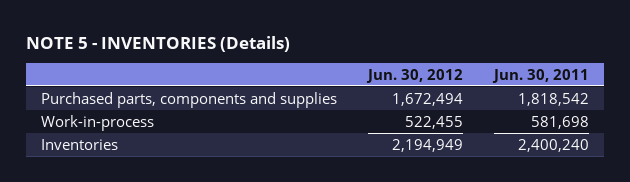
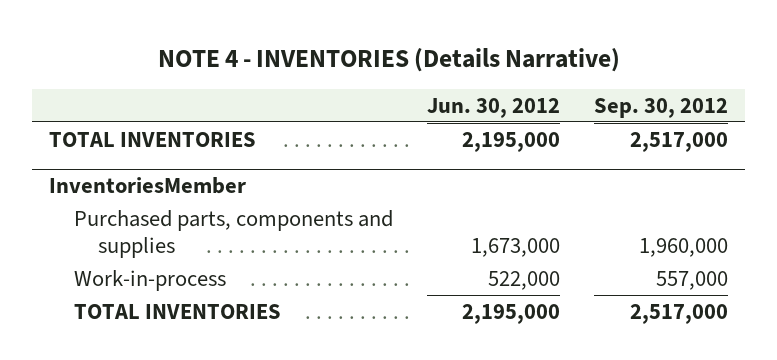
- NOTE 5 - INVENTORIES (Details)
+ NOTE 4 - INVENTORIES (Details Narrative)
- | Jun. 30, 2012 | Jun. 30, 2011
+ | Jun. 30, 2012 | Sep. 30, 2012
- Purchased parts, components and supplies | 1,672,494 | 1,818,542
- Work-in-process | 522,455 | 581,698
- Inventories | 2,194,949 | 2,400,240
+ TOTAL INVENTORIES | 2,195,000 | 2,517,000
+ InventoriesMember
+ Purchased parts, components and supplies | 1,673,000 | 1,960,000
+ Work-in-process | 522,000 | 557,000
+ TOTAL INVENTORIES | 2,195,000 | 2,517,000

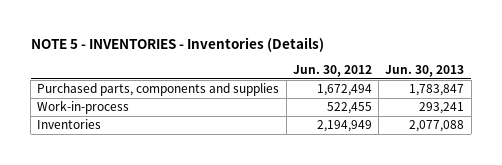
- NOTE 4 - INVENTORIES (Details Narrative)
+ NOTE 5 - INVENTORIES - Inventories (Details)
- | Jun. 30, 2012 | Sep. 30, 2012
+ | Jun. 30, 2012 | Jun. 30, 2013
- TOTAL INVENTORIES | 2,195,000 | 2,517,000
- InventoriesMember
- Purchased parts, components and supplies | 1,673,000 | 1,960,000
- Work-in-process | 522,000 | 557,000
- TOTAL INVENTORIES | 2,195,000 | 2,517,000
+ Purchased parts, components and supplies | 1,672,494 | 1,783,847
+ Work-in-process | 522,455 | 293,241
+ Inventories | 2,194,949 | 2,077,088

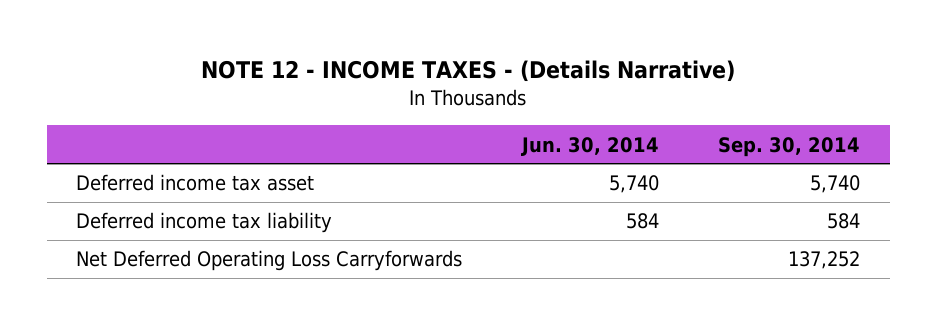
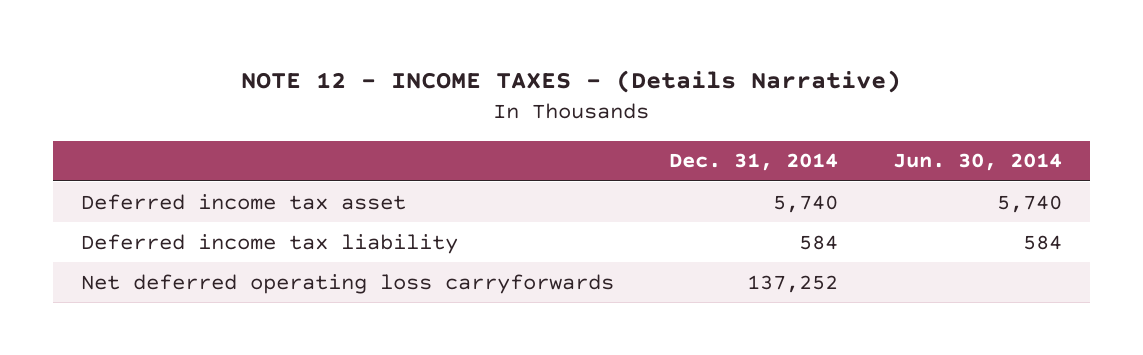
- | Jun. 30, 2014 | Sep. 30, 2014
+ | Dec. 31, 2014 | Jun. 30, 2014
- Net Deferred Operating Loss Carryforwards | | 137,252
+ Net deferred operating loss carryforwards | 137,252 |

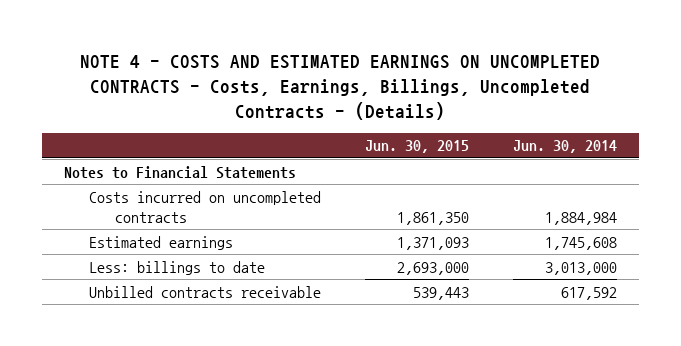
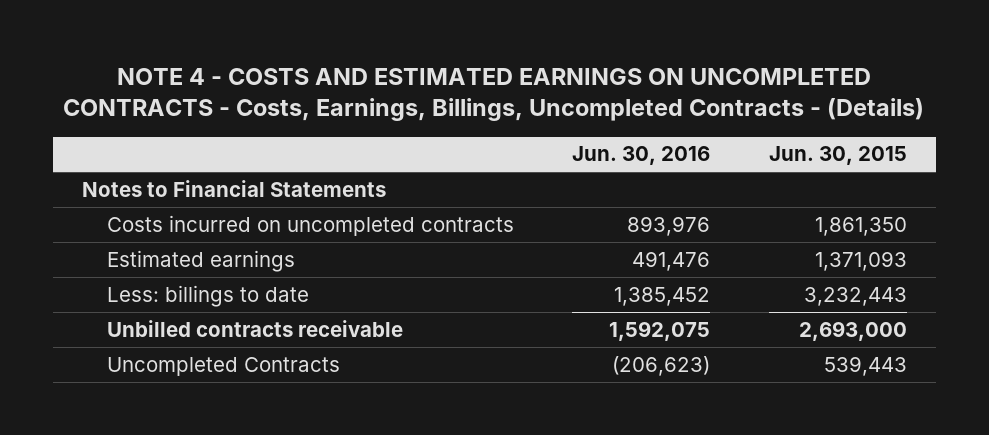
- | Jun. 30, 2015 | Jun. 30, 2014
+ | Jun. 30, 2016 | Jun. 30, 2015
- Less: billings to date | 2,693,000 | 3,013,000
- Unbilled contracts receivable | 539,443 | 617,592
+ Less: billings to date | 1,385,452 | 3,232,443
+ Unbilled contracts receivable | 1,592,075 | 2,693,000
+ Uncompleted Contracts | (206,623) | 539,443

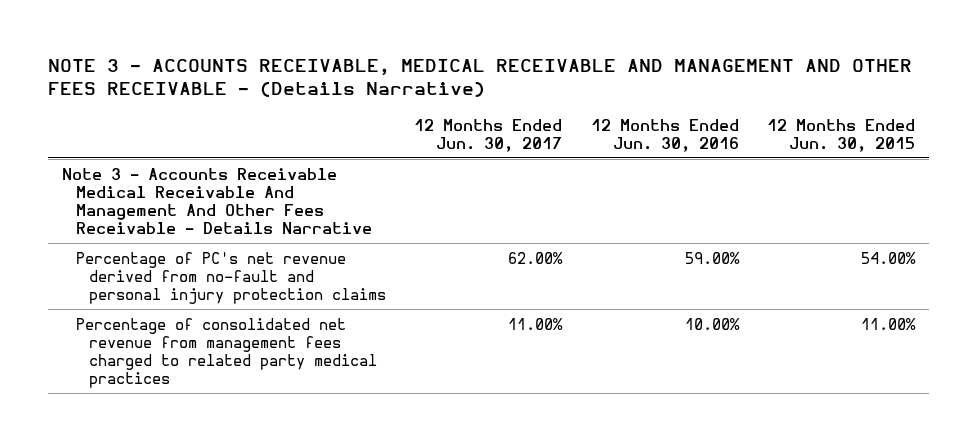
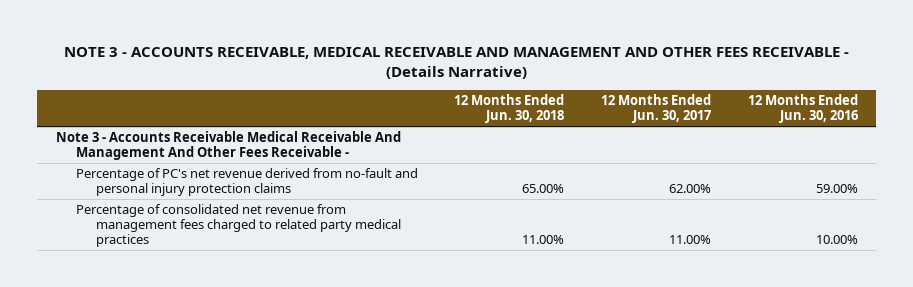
- | 12 Months Ended Jun. 30, 2017 | 12 Months Ended Jun. 30, 2016 | 12 Months Ended Jun. 30, 2015
+ | 12 Months Ended Jun. 30, 2018 | 12 Months Ended Jun. 30, 2017 | 12 Months Ended Jun. 30, 2016
- Note 3 - Accounts Receivable Medical Receivable And Management And Other Fees Receivable - Details Narrative
+ Note 3 - Accounts Receivable Medical Receivable And Management And Other Fees Receivable -

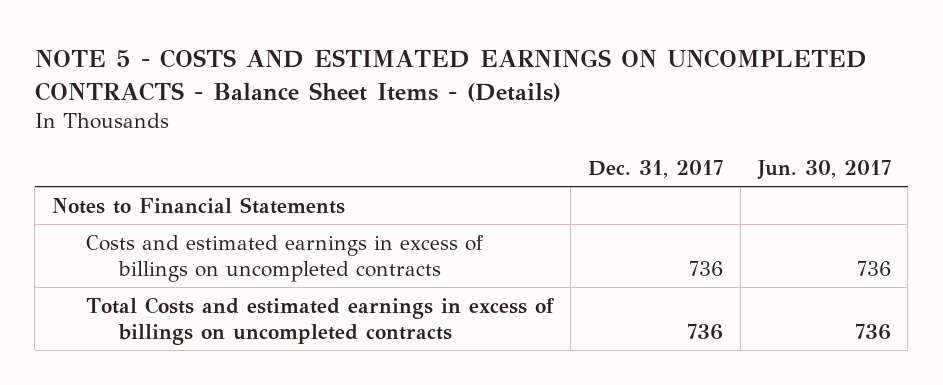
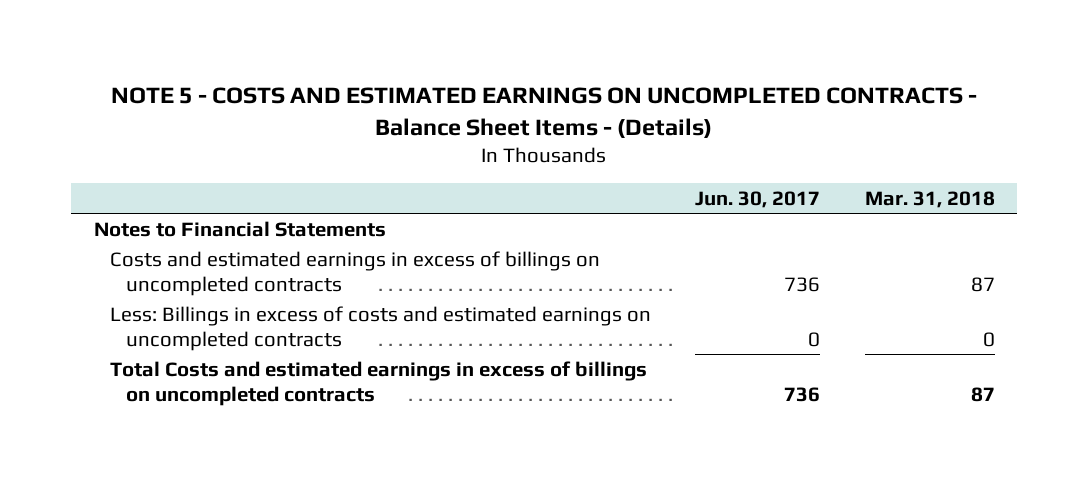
- | Dec. 31, 2017 | Jun. 30, 2017
+ | Jun. 30, 2017 | Mar. 31, 2018
+ Less: Billings in excess of costs and estimated earnings on uncompleted contracts | 0 | 0

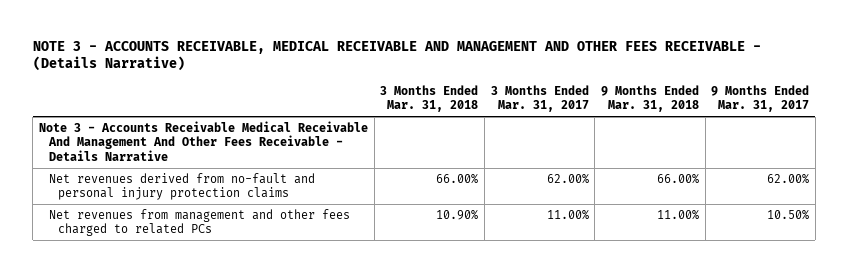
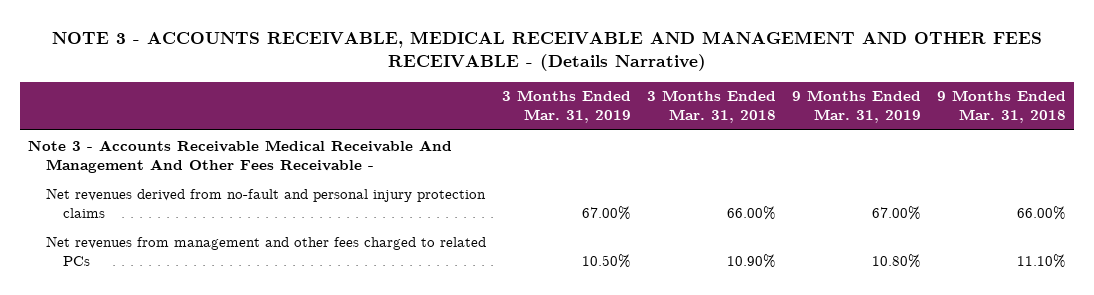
- | 3 Months Ended Mar. 31, 2018 | 3 Months Ended Mar. 31, 2017 | 9 Months Ended Mar. 31, 2018 | 9 Months Ended Mar. 31, 2017
+ | 3 Months Ended Mar. 31, 2019 | 3 Months Ended Mar. 31, 2018 | 9 Months Ended Mar. 31, 2019 | 9 Months Ended Mar. 31, 2018
- Note 3 - Accounts Receivable Medical Receivable And Management And Other Fees Receivable - Details Narrative
+ Note 3 - Accounts Receivable Medical Receivable And Management And Other Fees Receivable -
- Net revenues from management and other fees charged to related PCs | 10.90% | 11.00% | 11.00% | 10.50%
+ Net revenues from management and other fees charged to related PCs | 10.50% | 10.90% | 10.80% | 11.10%

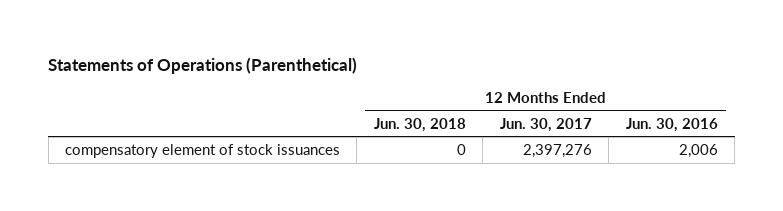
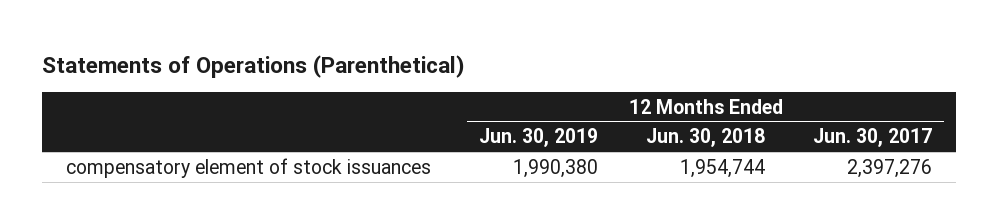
- | 12 Months Ended Jun. 30, 2018 | 12 Months Ended Jun. 30, 2017 | 12 Months Ended Jun. 30, 2016
+ | 12 Months Ended Jun. 30, 2019 | 12 Months Ended Jun. 30, 2018 | 12 Months Ended Jun. 30, 2017
- compensatory element of stock issuances | 0 | 2,397,276 | 2,006
+ compensatory element of stock issuances | 1,990,380 | 1,954,744 | 2,397,276

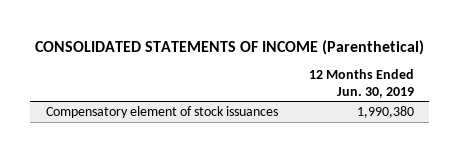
- Statements of Operations (Parenthetical)
+ CONSOLIDATED STATEMENTS OF INCOME (Parenthetical)
- | 12 Months Ended Jun. 30, 2019 | 12 Months Ended Jun. 30, 2018 | 12 Months Ended Jun. 30, 2017
+ | 12 Months Ended Jun. 30, 2019
- compensatory element of stock issuances | 1,990,380 | 1,954,744 | 2,397,276
+ Compensatory element of stock issuances | 1,990,380

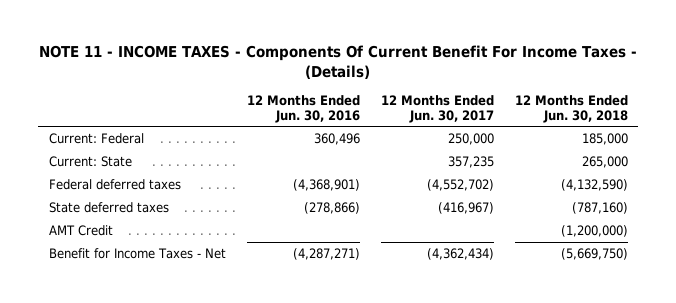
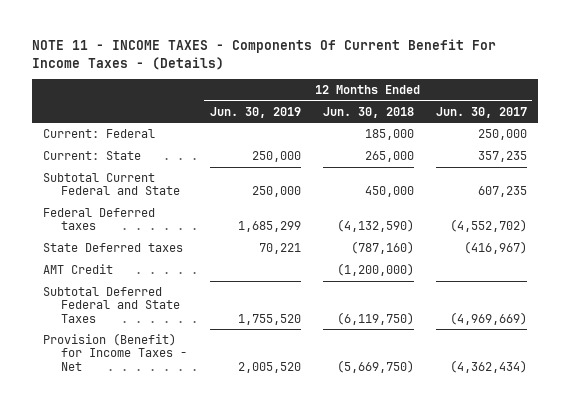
- | 12 Months Ended Jun. 30, 2016 | 12 Months Ended Jun. 30, 2017 | 12 Months Ended Jun. 30, 2018
+ | 12 Months Ended Jun. 30, 2019 | 12 Months Ended Jun. 30, 2018 | 12 Months Ended Jun. 30, 2017
- Federal deferred taxes | (4,368,901) | (4,552,702) | (4,132,590)
- State deferred taxes | (278,866) | (416,967) | (787,160)
+ Subtotal Current Federal and State | 250,000 | 450,000 | 607,235
+ Federal Deferred taxes | 1,685,299 | (4,132,590) | (4,552,702)
+ State Deferred taxes | 70,221 | (787,160) | (416,967)
- Benefit for Income Taxes - Net | (4,287,271) | (4,362,434) | (5,669,750)
+ Subtotal Deferred Federal and State Taxes | 1,755,520 | (6,119,750) | (4,969,669)
+ Provision (Benefit) for Income Taxes - Net | 2,005,520 | (5,669,750) | (4,362,434)

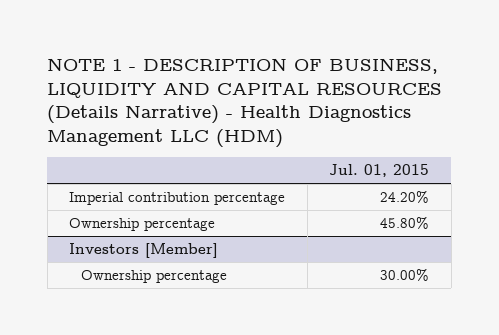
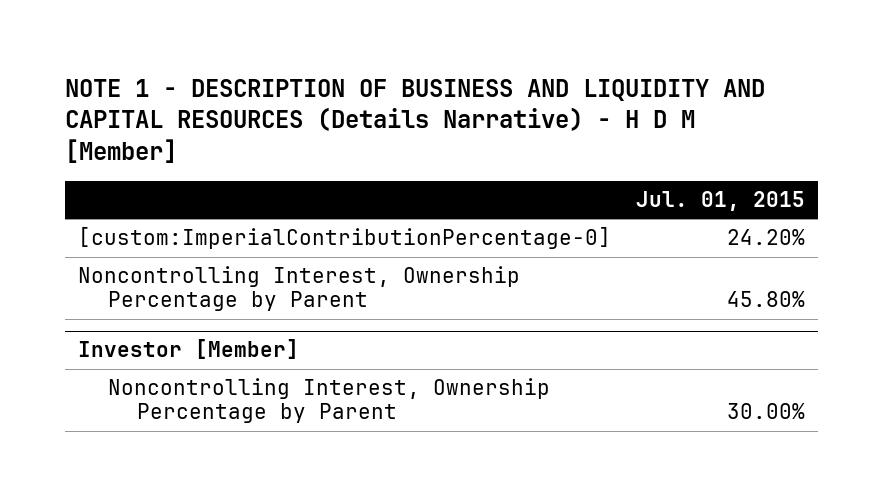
- NOTE 1 - DESCRIPTION OF BUSINESS, LIQUIDITY AND CAPITAL RESOURCES (Details Narrative) - Health Diagnostics Management LLC (HDM)
+ NOTE 1 - DESCRIPTION OF BUSINESS AND LIQUIDITY AND CAPITAL RESOURCES (Details Narrative) - H D M [Member]
- Imperial contribution percentage | 24.20%
- Ownership percentage | 45.80%
- Investors [Member]
- Ownership percentage | 30.00%
+ [custom:ImperialContributionPercentage-0] | 24.20%
+ Noncontrolling Interest, Ownership Percentage by Parent | 45.80%
+ Investor [Member]
+ Noncontrolling Interest, Ownership Percentage by Parent | 30.00%

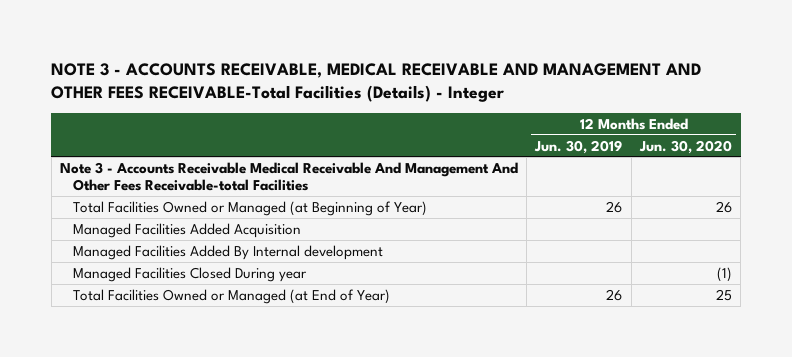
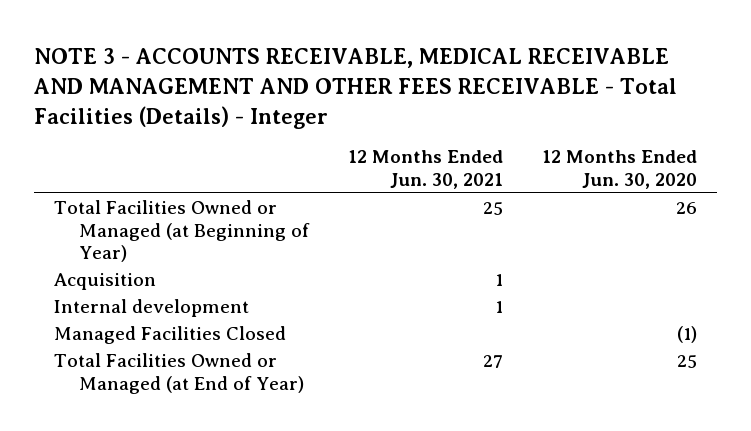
- NOTE 3 - ACCOUNTS RECEIVABLE, MEDICAL RECEIVABLE AND MANAGEMENT AND OTHER FEES RECEIVABLE-Total Facilities (Details) - Integer
+ NOTE 3 - ACCOUNTS RECEIVABLE, MEDICAL RECEIVABLE AND MANAGEMENT AND OTHER FEES RECEIVABLE - Total Facilities (Details) - Integer
- | 12 Months Ended Jun. 30, 2019 | 12 Months Ended Jun. 30, 2020
+ | 12 Months Ended Jun. 30, 2021 | 12 Months Ended Jun. 30, 2020
- Note 3 - Accounts Receivable Medical Receivable And Management And Other Fees Receivable-total Facilities
- Managed Facilities Added Acquisition
- Managed Facilities Added By Internal development
- Managed Facilities Closed During year | | (1)
+ Acquisition | 1 |
+ Internal development | 1 |
+ Managed Facilities Closed | | (1)

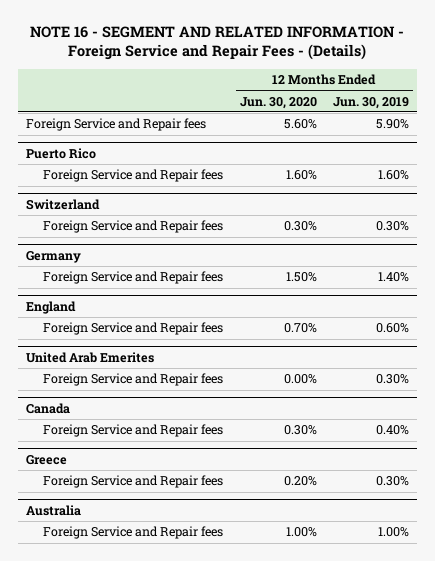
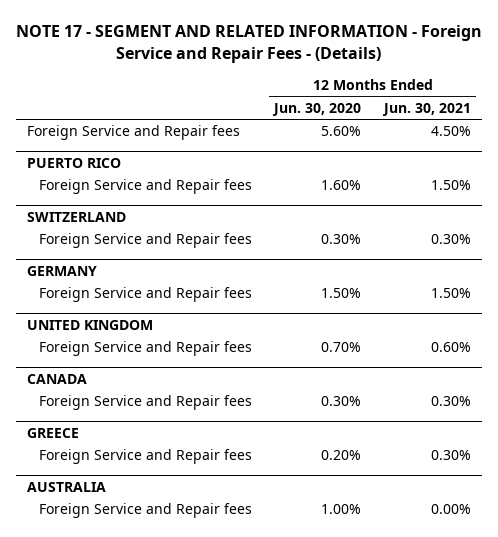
- NOTE 16 - SEGMENT AND RELATED INFORMATION - Foreign Service and Repair Fees - (Details)
+ NOTE 17 - SEGMENT AND RELATED INFORMATION - Foreign Service and Repair Fees - (Details)
- | 12 Months Ended Jun. 30, 2020 | 12 Months Ended Jun. 30, 2019
+ | 12 Months Ended Jun. 30, 2020 | 12 Months Ended Jun. 30, 2021
- Puerto Rico
+ PUERTO RICO
- Switzerland
+ SWITZERLAND
- Germany
+ GERMANY
- England
+ UNITED KINGDOM
- United Arab Emerites
- Foreign Service and Repair fees | 0.00% | 0.30%
- Canada
+ CANADA
- Greece
+ GREECE
- Australia
+ AUSTRALIA

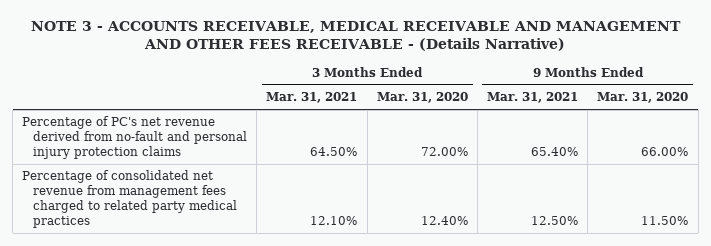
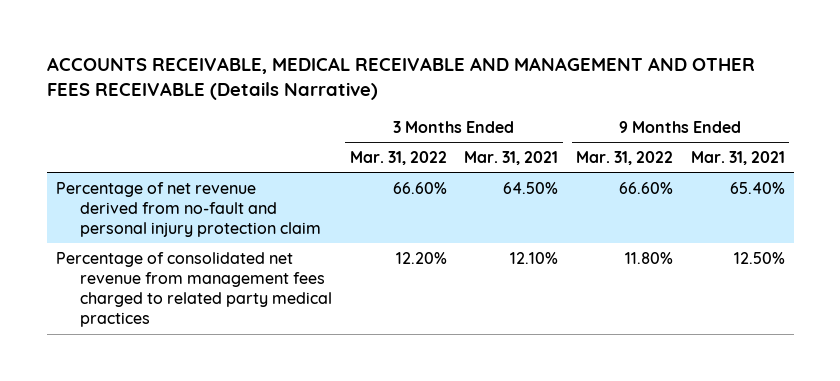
- NOTE 3 - ACCOUNTS RECEIVABLE, MEDICAL RECEIVABLE AND MANAGEMENT AND OTHER FEES RECEIVABLE - (Details Narrative)
+ ACCOUNTS RECEIVABLE, MEDICAL RECEIVABLE AND MANAGEMENT AND OTHER FEES RECEIVABLE (Details Narrative)
- | 3 Months Ended Mar. 31, 2021 | 3 Months Ended Mar. 31, 2020 | 9 Months Ended Mar. 31, 2021 | 9 Months Ended Mar. 31, 2020
+ | 3 Months Ended Mar. 31, 2022 | 3 Months Ended Mar. 31, 2021 | 9 Months Ended Mar. 31, 2022 | 9 Months Ended Mar. 31, 2021
- Percentage of PC's net revenue derived from no-fault and personal injury protection claims | 64.50% | 72.00% | 65.40% | 66.00%
+ Percentage of net revenue derived from no-fault and personal injury protection claim | 66.60% | 64.50% | 66.60% | 65.40%

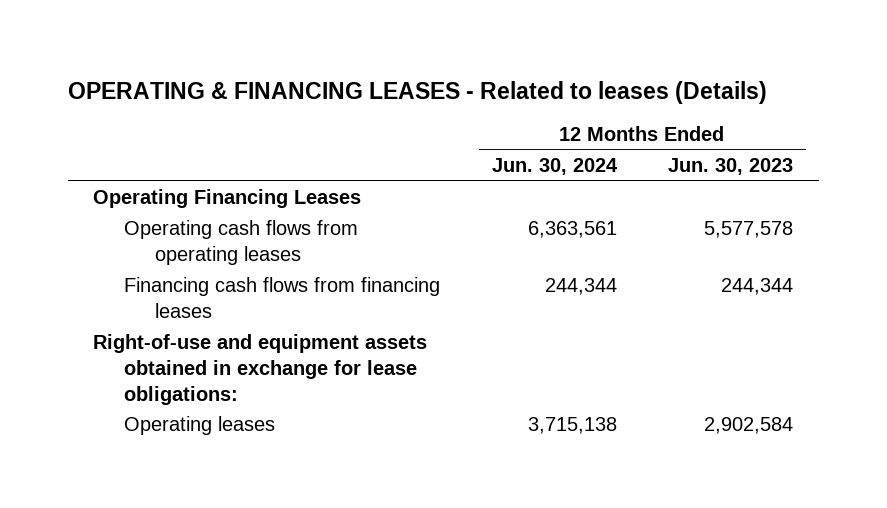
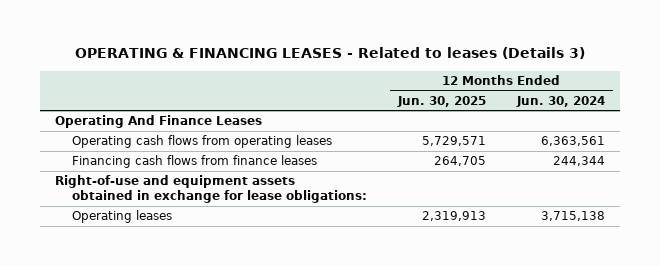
- OPERATING & FINANCING LEASES - Related to leases (Details)
+ OPERATING & FINANCING LEASES - Related to leases (Details 3)
- | 12 Months Ended Jun. 30, 2024 | 12 Months Ended Jun. 30, 2023
+ | 12 Months Ended Jun. 30, 2025 | 12 Months Ended Jun. 30, 2024
- Operating Financing Leases
+ Operating And Finance Leases
- Financing cash flows from financing leases | 244,344 | 244,344
+ Financing cash flows from finance leases | 264,705 | 244,344

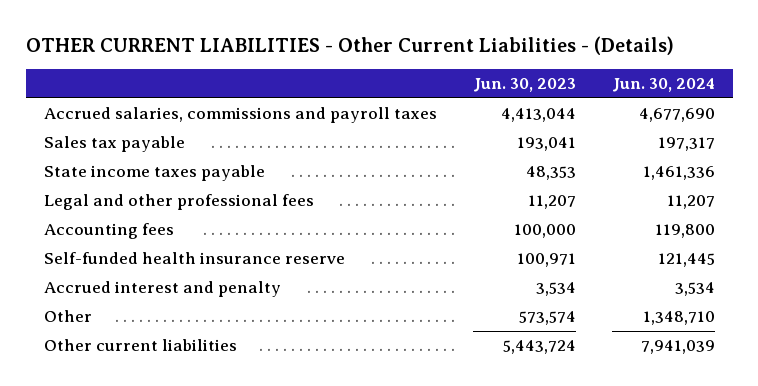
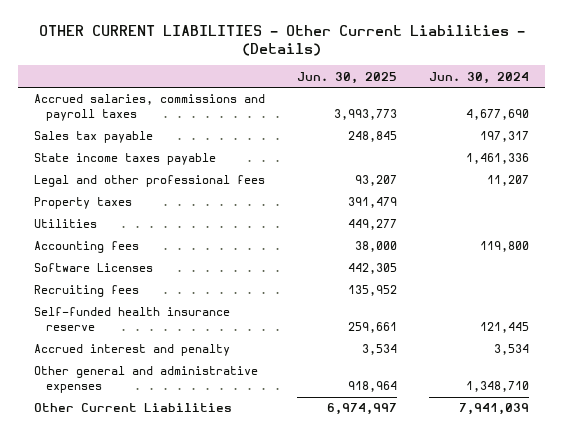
- | Jun. 30, 2023 | Jun. 30, 2024
+ | Jun. 30, 2025 | Jun. 30, 2024
+ Property taxes | 391,479 |
+ Utilities | 449,277 |
+ Software Licenses | 442,305 |
+ Recruiting fees | 135,952 |
- Other | 573,574 | 1,348,710
- Other current liabilities | 5,443,724 | 7,941,039
+ Other general and administrative expenses | 918,964 | 1,348,710
+ Other Current Liabilities | 6,974,997 | 7,941,039

